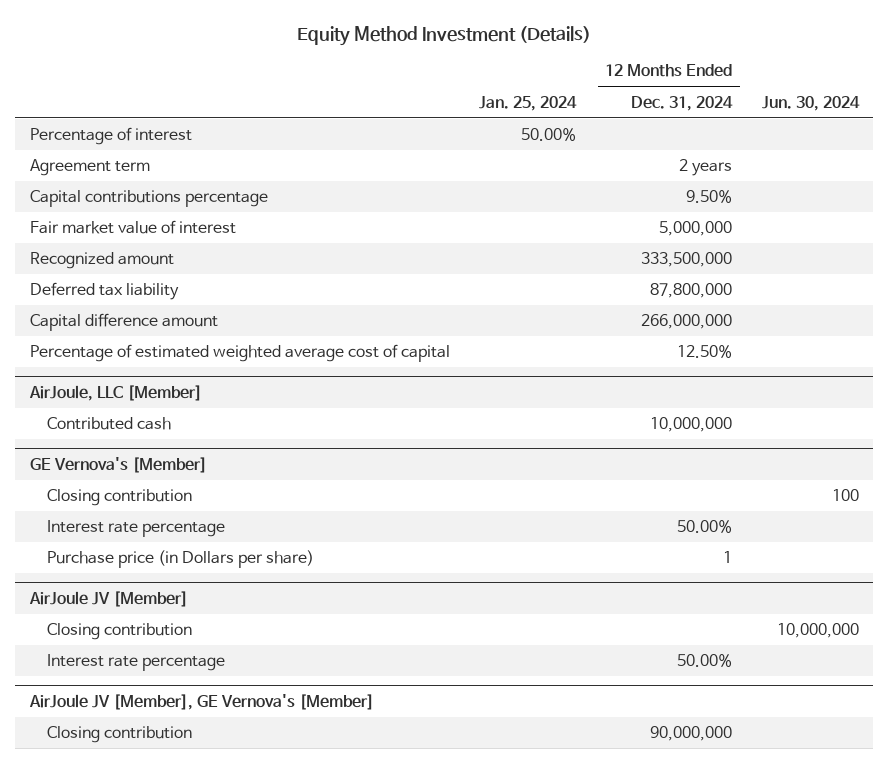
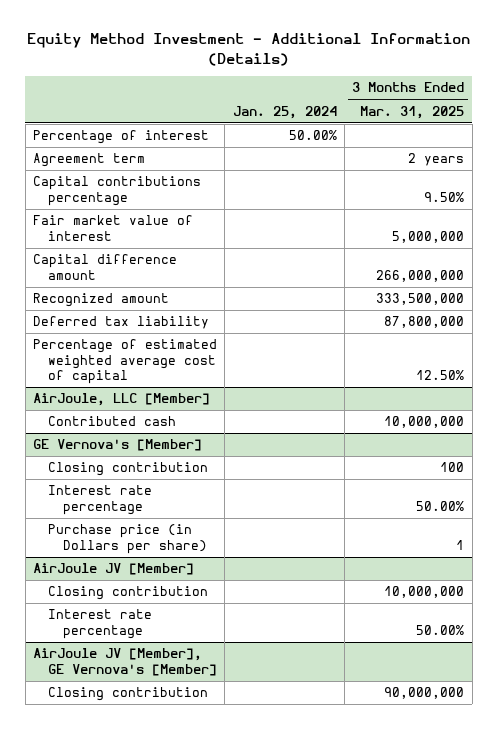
- Equity Method Investment (Details)
+ Equity Method Investment - Additional Information (Details)
- | Jan. 25, 2024 | 12 Months Ended Dec. 31, 2024 | Jun. 30, 2024
+ | Jan. 25, 2024 | 3 Months Ended Mar. 31, 2025
moved up: Capital difference amount | | 266,000,000

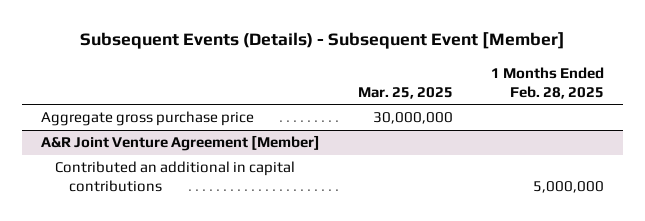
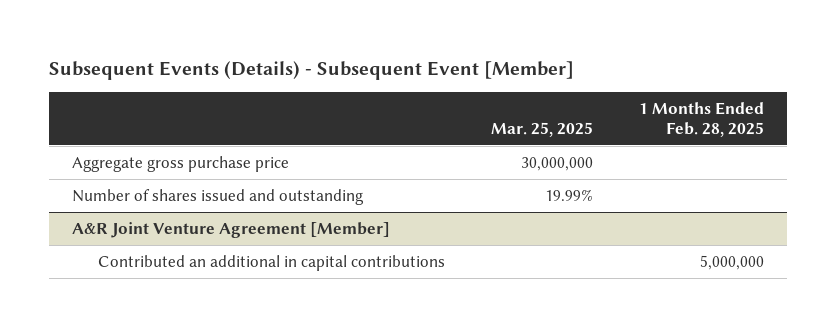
+ Number of shares issued and outstanding | 19.99% |

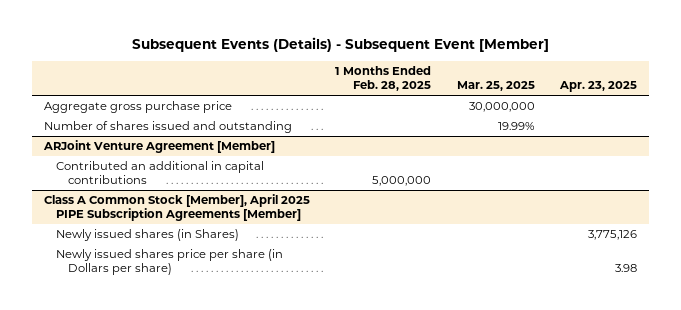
- | Mar. 25, 2025 | 1 Months Ended Feb. 28, 2025
+ | 1 Months Ended Feb. 28, 2025 | Mar. 25, 2025 | Apr. 23, 2025
- A&R Joint Venture Agreement [Member]
+ ARJoint Venture Agreement [Member]
+ Class A Common Stock [Member], April 2025 PIPE Subscription Agreements [Member]
+ Newly issued shares (in Shares) | | | 3,775,126
+ Newly issued shares price per share (in Dollars per share) | | | 3.98

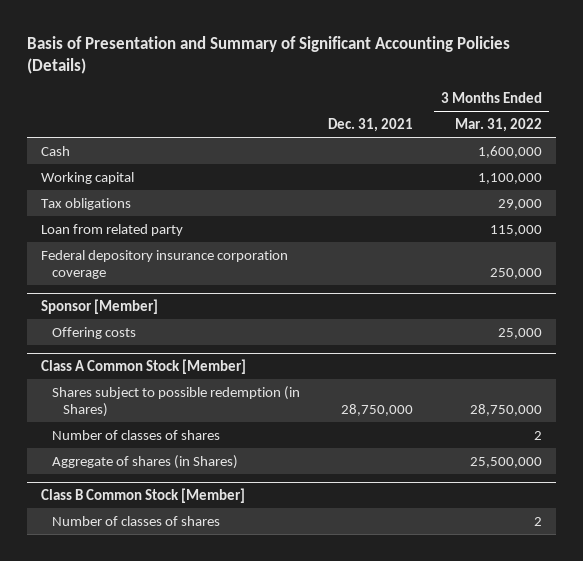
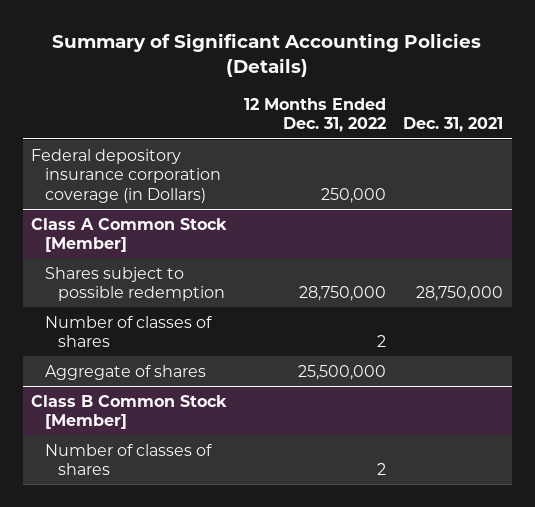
- Basis of Presentation and Summary of Significant Accounting Policies (Details)
+ Summary of Significant Accounting Policies (Details)
- | Dec. 31, 2021 | 3 Months Ended Mar. 31, 2022
+ | 12 Months Ended Dec. 31, 2022 | Dec. 31, 2021
- Cash | | 1,600,000
- Working capital | | 1,100,000
- Tax obligations | | 29,000
- Loan from related party | | 115,000
- Federal depository insurance corporation coverage | | 250,000
- Sponsor [Member]
- Offering costs | | 25,000
+ Federal depository insurance corporation coverage (in Dollars) | 250,000 |
@ Class A Common Stock [Member]
- Shares subject to possible redemption (in Shares) | 28,750,000 | 28,750,000
+ Shares subject to possible redemption | 28,750,000 | 28,750,000
- Aggregate of shares (in Shares) | | 25,500,000
+ Aggregate of shares | 25,500,000 |

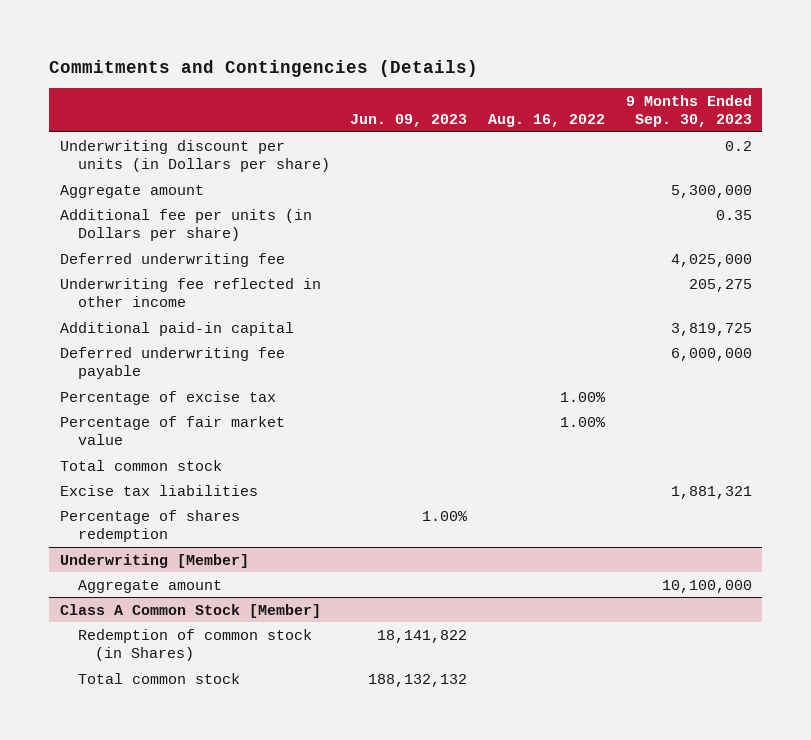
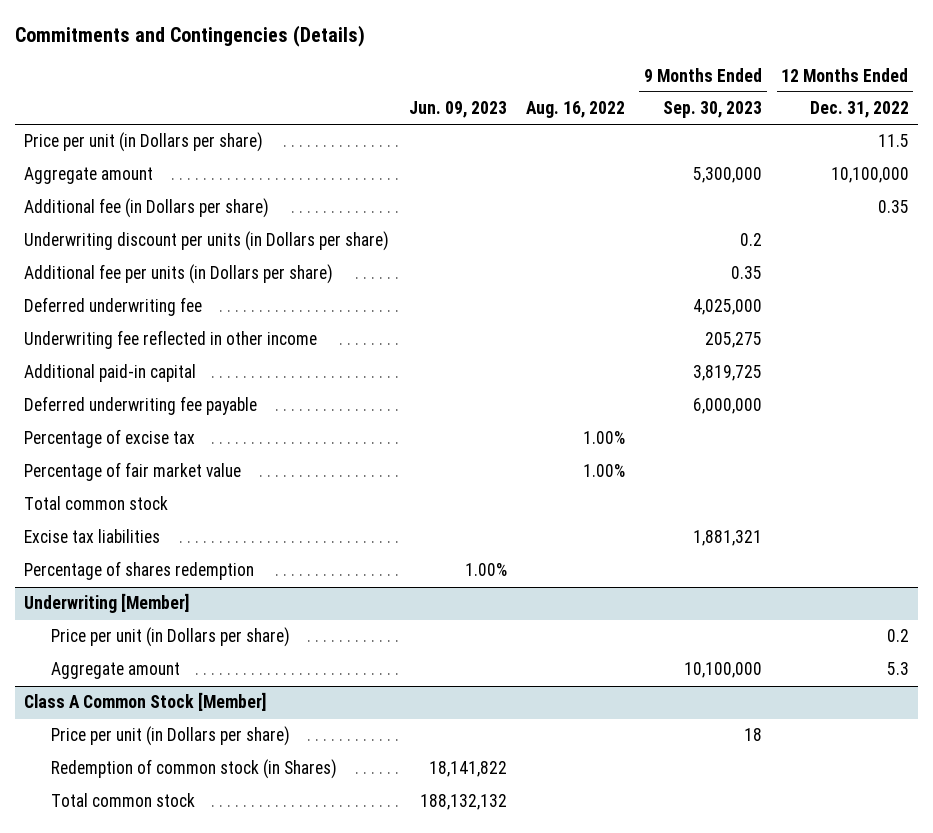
- | Jun. 09, 2023 | Aug. 16, 2022 | 9 Months Ended Sep. 30, 2023
+ | Jun. 09, 2023 | Aug. 16, 2022 | 9 Months Ended Sep. 30, 2023 | 12 Months Ended Dec. 31, 2022
+ Price per unit (in Dollars per share) | | | | 11.5
+ Additional fee (in Dollars per share) | | | | 0.35
moved down: Underwriting discount per units (in Dollars per share) | | | 0.2 |
@ Underwriting [Member]
+ Price per unit (in Dollars per share) | | | | 0.2
@ Class A Common Stock [Member]
+ Price per unit (in Dollars per share) | | | 18 |

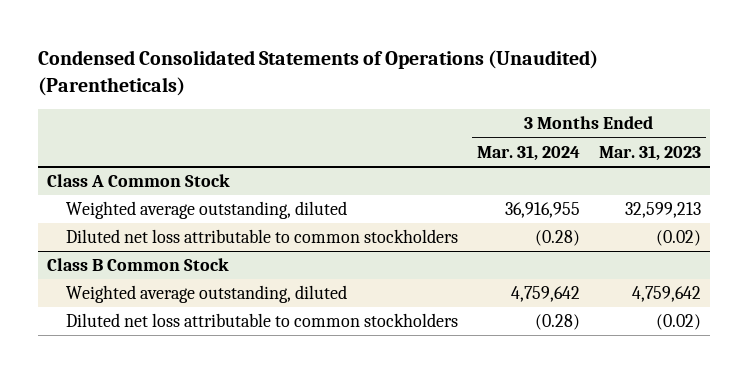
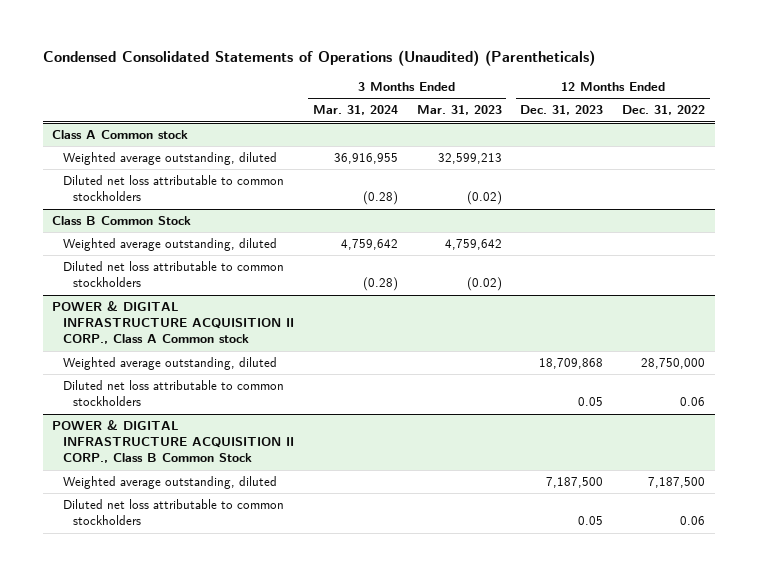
- | 3 Months Ended Mar. 31, 2024 | 3 Months Ended Mar. 31, 2023
+ | 3 Months Ended Mar. 31, 2024 | 3 Months Ended Mar. 31, 2023 | 12 Months Ended Dec. 31, 2023 | 12 Months Ended Dec. 31, 2022
- Class A Common Stock
+ Class A Common stock
+ POWER & DIGITAL INFRASTRUCTURE ACQUISITION II CORP., Class A Common stock
+ Weighted average outstanding, diluted | | | 18,709,868 | 28,750,000
+ Diluted net loss attributable to common stockholders | | | 0.05 | 0.06
+ POWER & DIGITAL INFRASTRUCTURE ACQUISITION II CORP., Class B Common Stock
+ Weighted average outstanding, diluted | | | 7,187,500 | 7,187,500
+ Diluted net loss attributable to common stockholders | | | 0.05 | 0.06

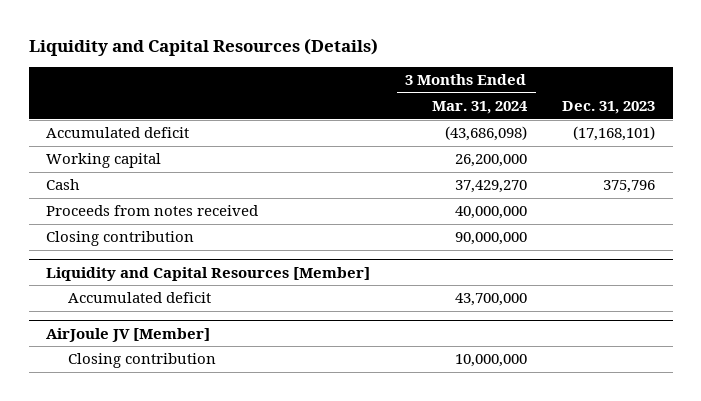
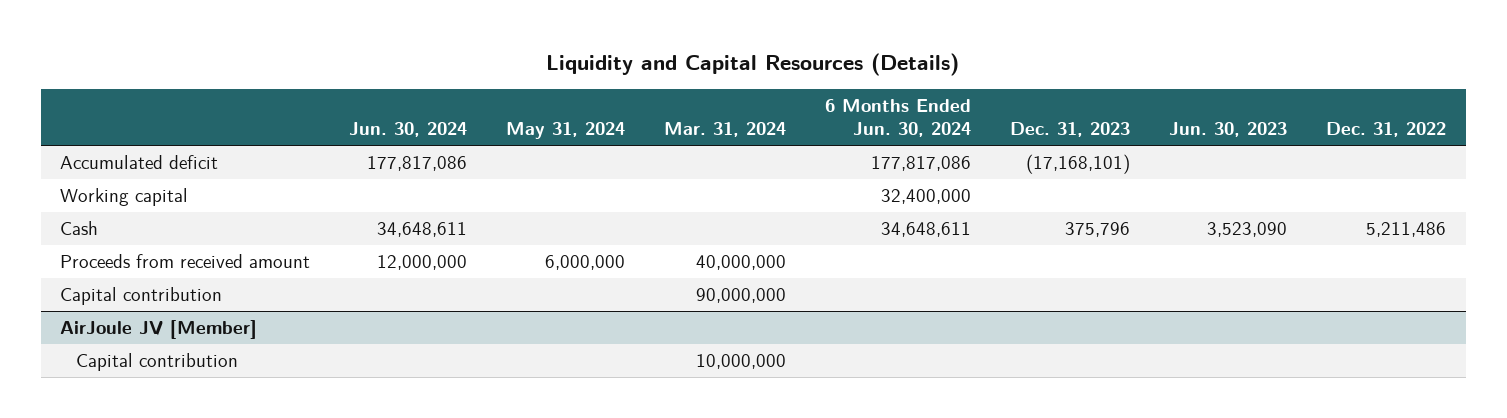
- | 3 Months Ended Mar. 31, 2024 | Dec. 31, 2023
+ | Jun. 30, 2024 | May 31, 2024 | Mar. 31, 2024 | 6 Months Ended Jun. 30, 2024 | Dec. 31, 2023 | Jun. 30, 2023 | Dec. 31, 2022
- Proceeds from notes received | 40,000,000 |
- Closing contribution | 90,000,000 |
- Liquidity and Capital Resources [Member]
- Accumulated deficit | 43,700,000 |
+ Proceeds from received amount | 12,000,000 | 6,000,000 | 40,000,000 | | | |
+ Capital contribution | | | 90,000,000 | | | |
@ AirJoule JV [Member]
- Closing contribution | 10,000,000 |
+ Capital contribution | | | 10,000,000 | | | |

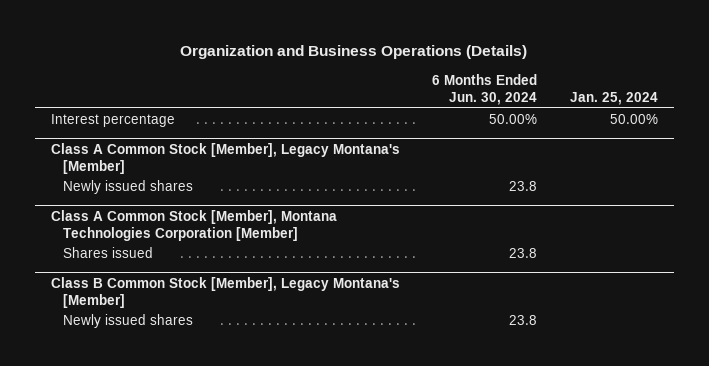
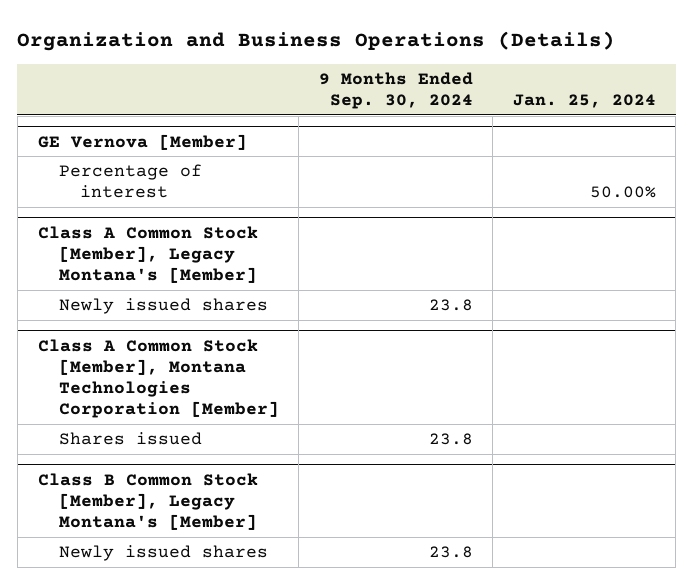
- | 6 Months Ended Jun. 30, 2024 | Jan. 25, 2024
+ | 9 Months Ended Sep. 30, 2024 | Jan. 25, 2024
- Interest percentage | 50.00% | 50.00%
+ GE Vernova [Member]
+ Percentage of interest | | 50.00%

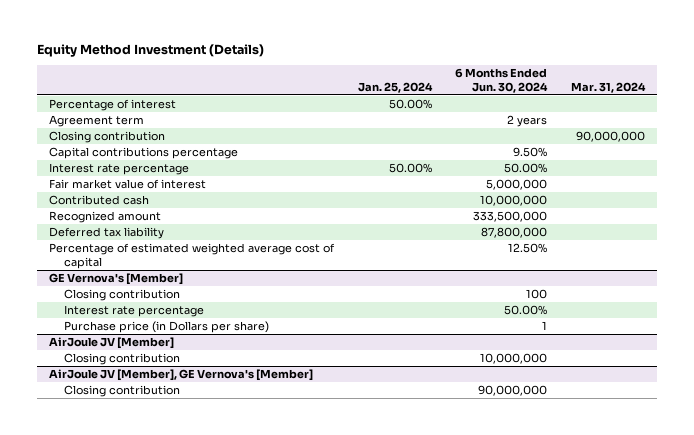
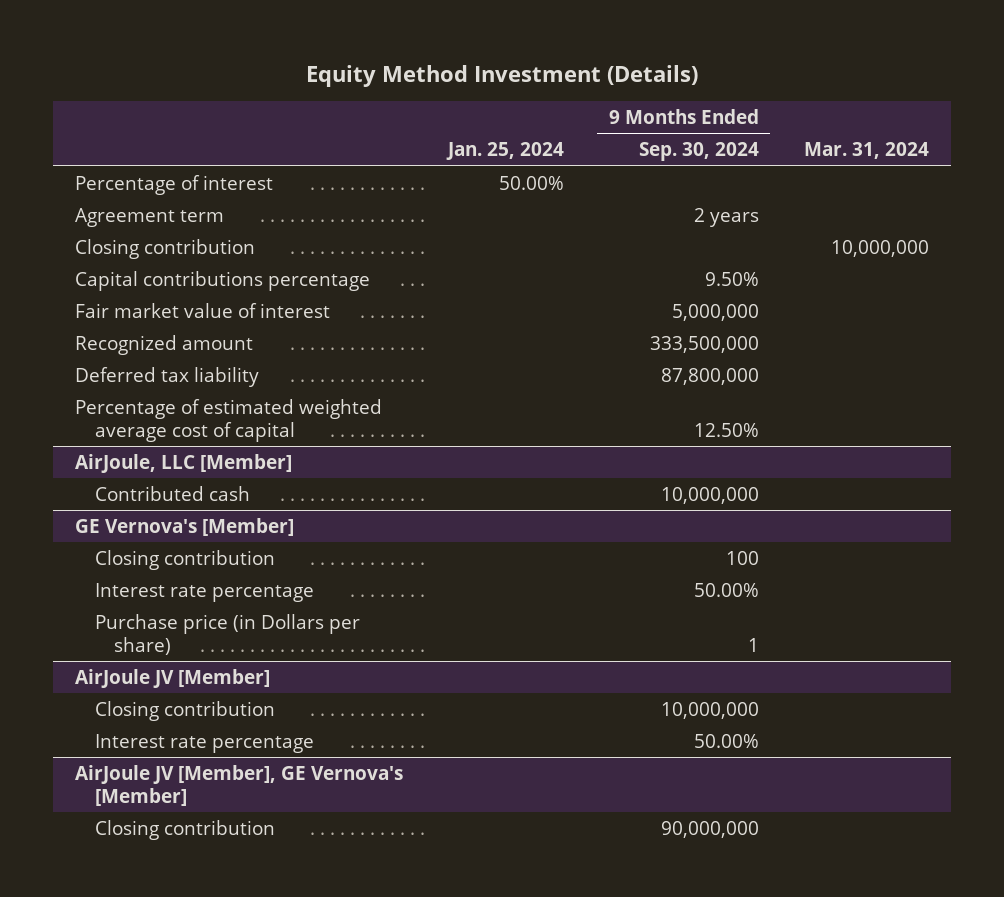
- | Jan. 25, 2024 | 6 Months Ended Jun. 30, 2024 | Mar. 31, 2024
+ | Jan. 25, 2024 | 9 Months Ended Sep. 30, 2024 | Mar. 31, 2024
- Closing contribution | | | 90,000,000
+ Closing contribution | | | 10,000,000
- Interest rate percentage | 50.00% | 50.00% |
- Contributed cash | | 10,000,000 |
+ AirJoule, LLC [Member]
+ Contributed cash | | 10,000,000 |
@ AirJoule JV [Member]
+ Interest rate percentage | | 50.00% |

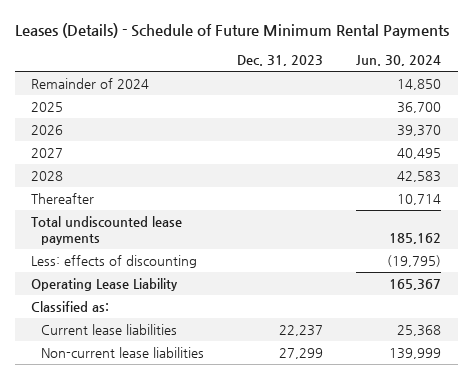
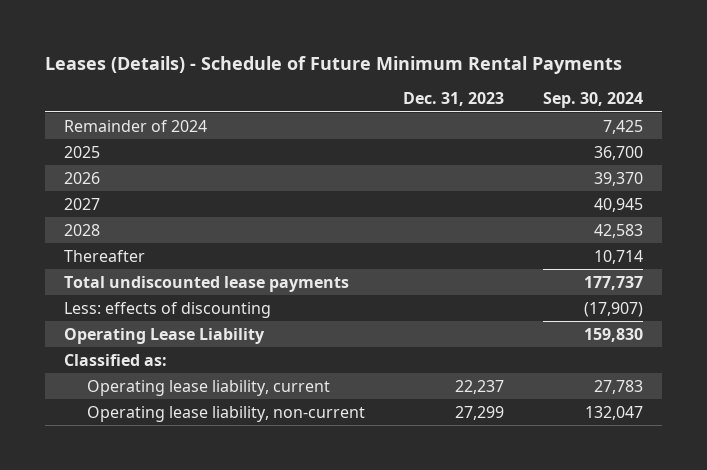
- | Dec. 31, 2023 | Jun. 30, 2024
+ | Dec. 31, 2023 | Sep. 30, 2024
- Current lease liabilities | 22,237 | 25,368
- Non-current lease liabilities | 27,299 | 139,999
+ Operating lease liability, current | 22,237 | 27,783
+ Operating lease liability, non-current | 27,299 | 132,047

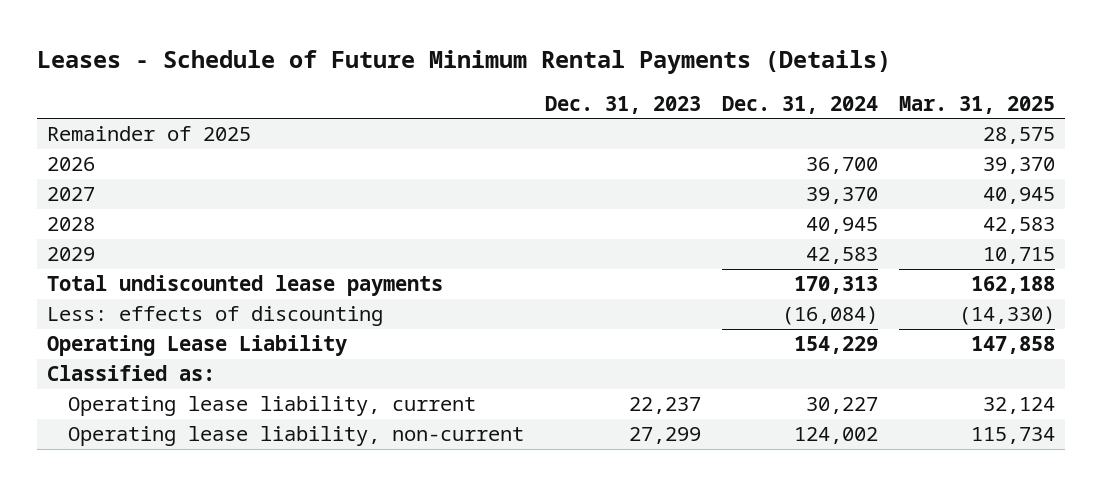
- Leases (Details) - Schedule of Future Minimum Rental Payments
+ Leases - Schedule of Future Minimum Rental Payments (Details)
- | Dec. 31, 2023 | Sep. 30, 2024
+ | Dec. 31, 2023 | Dec. 31, 2024 | Mar. 31, 2025
- Remainder of 2024 | | 7,425
- 2025 | | 36,700
+ Remainder of 2025 | | | 28,575
- Thereafter | | 10,714
+ 2029 | | 42,583 | 10,715

